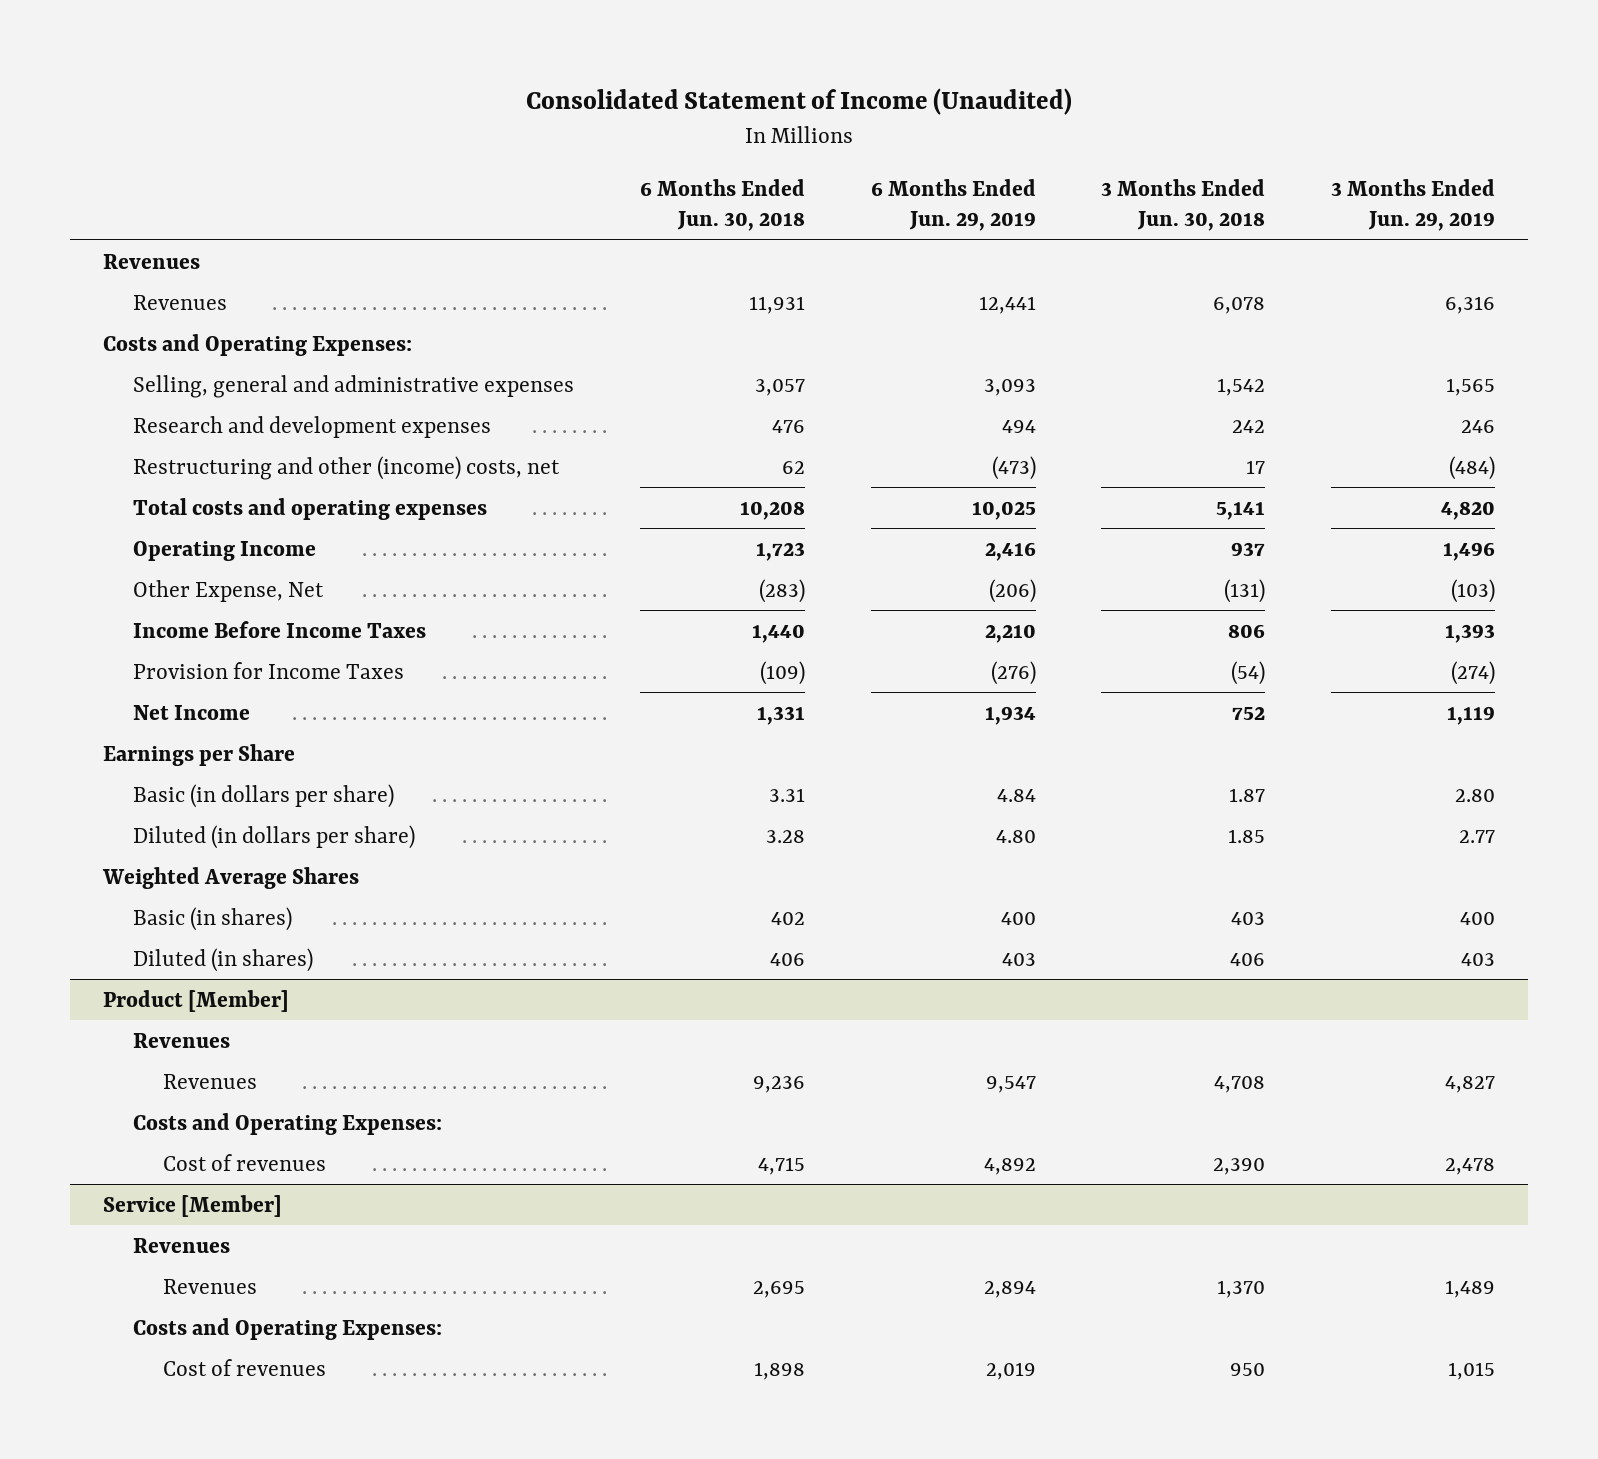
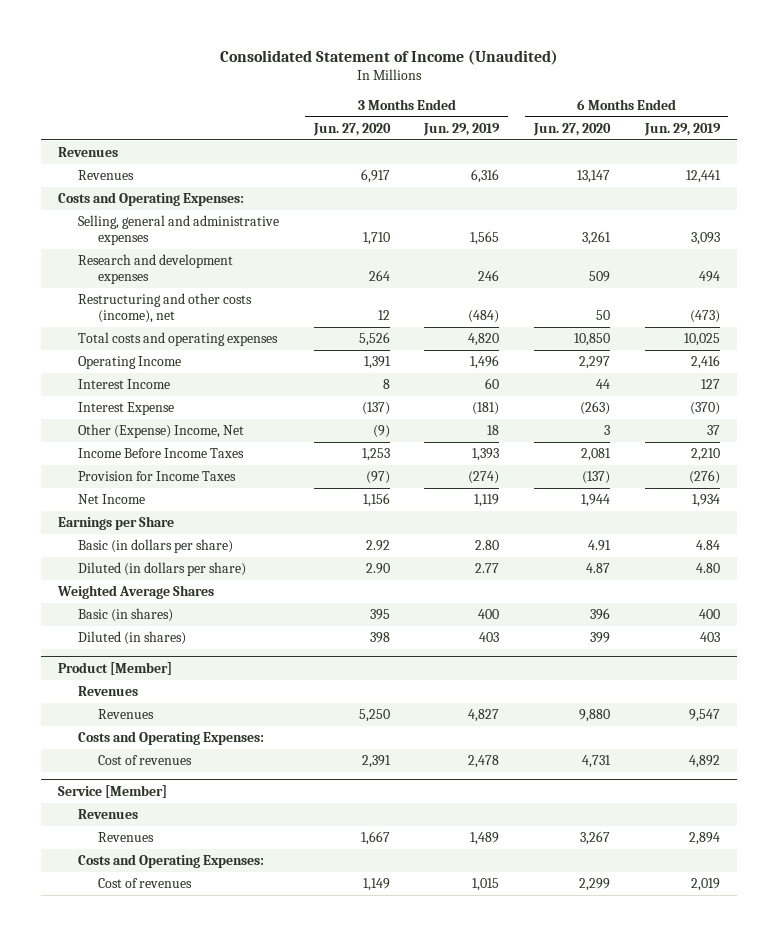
- | 6 Months Ended Jun. 30, 2018 | 6 Months Ended Jun. 29, 2019 | 3 Months Ended Jun. 30, 2018 | 3 Months Ended Jun. 29, 2019
+ | 3 Months Ended Jun. 27, 2020 | 3 Months Ended Jun. 29, 2019 | 6 Months Ended Jun. 27, 2020 | 6 Months Ended Jun. 29, 2019
- Restructuring and other (income) costs, net | 62 | (473) | 17 | (484)
+ Restructuring and other costs (income), net | 12 | (484) | 50 | (473)
- Other Expense, Net | (283) | (206) | (131) | (103)
+ Interest Income | 8 | 60 | 44 | 127
+ Interest Expense | (137) | (181) | (263) | (370)
+ Other (Expense) Income, Net | (9) | 18 | 3 | 37

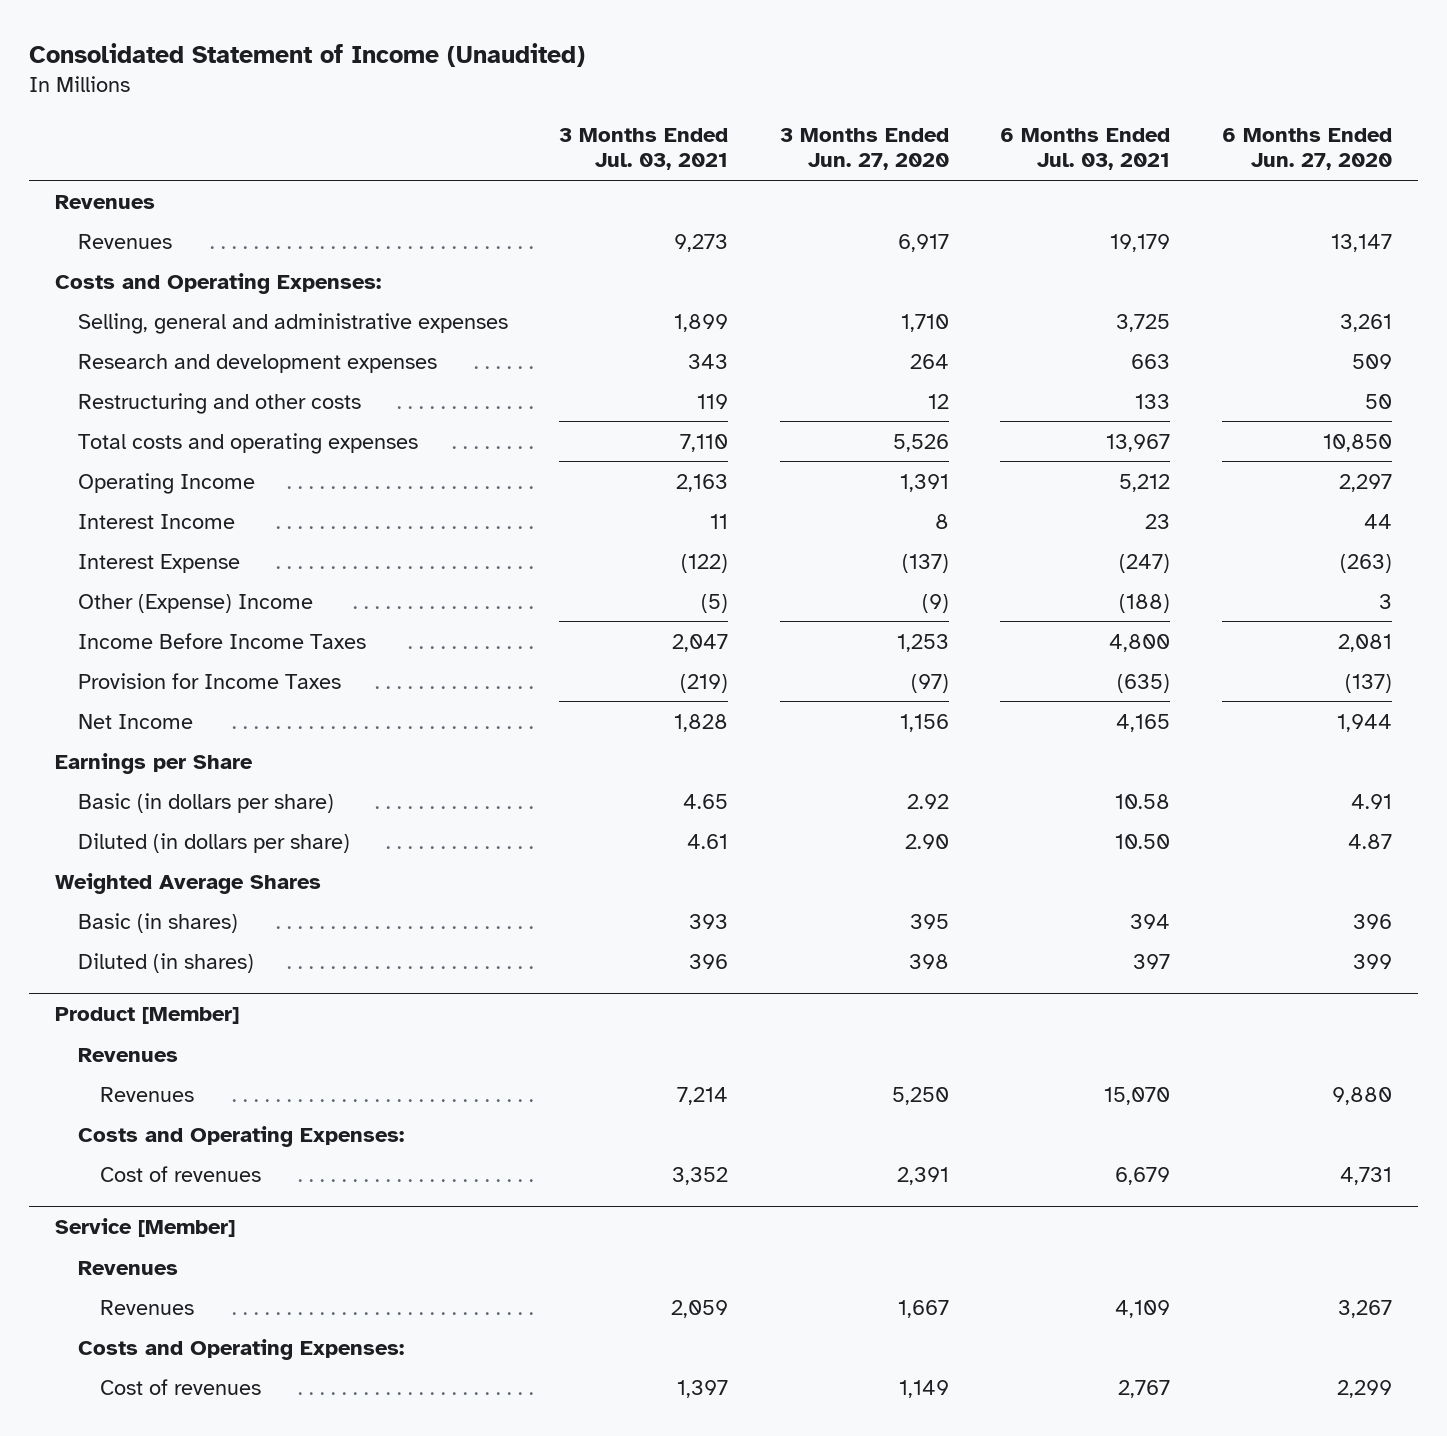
- | 3 Months Ended Jun. 27, 2020 | 3 Months Ended Jun. 29, 2019 | 6 Months Ended Jun. 27, 2020 | 6 Months Ended Jun. 29, 2019
+ | 3 Months Ended Jul. 03, 2021 | 3 Months Ended Jun. 27, 2020 | 6 Months Ended Jul. 03, 2021 | 6 Months Ended Jun. 27, 2020
- Restructuring and other costs (income), net | 12 | (484) | 50 | (473)
+ Restructuring and other costs | 119 | 12 | 133 | 50
- Other (Expense) Income, Net | (9) | 18 | 3 | 37
+ Other (Expense) Income | (5) | (9) | (188) | 3

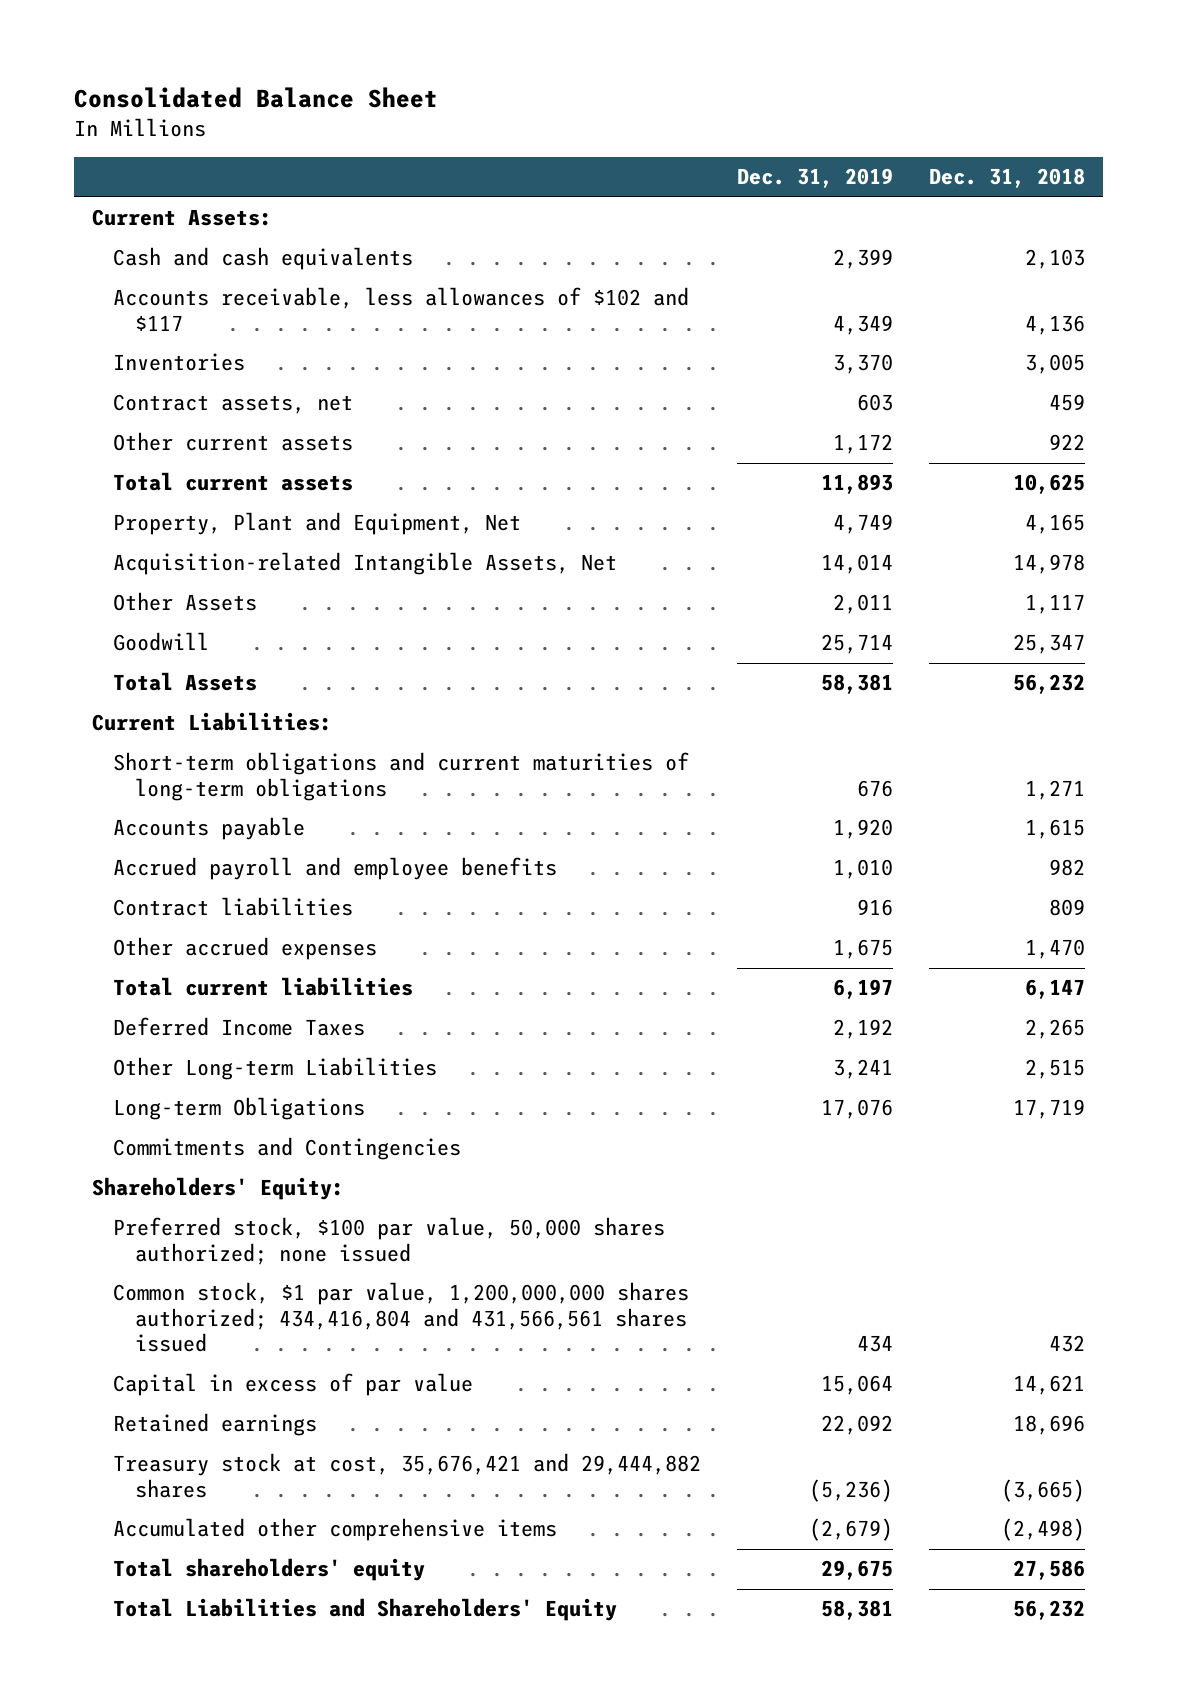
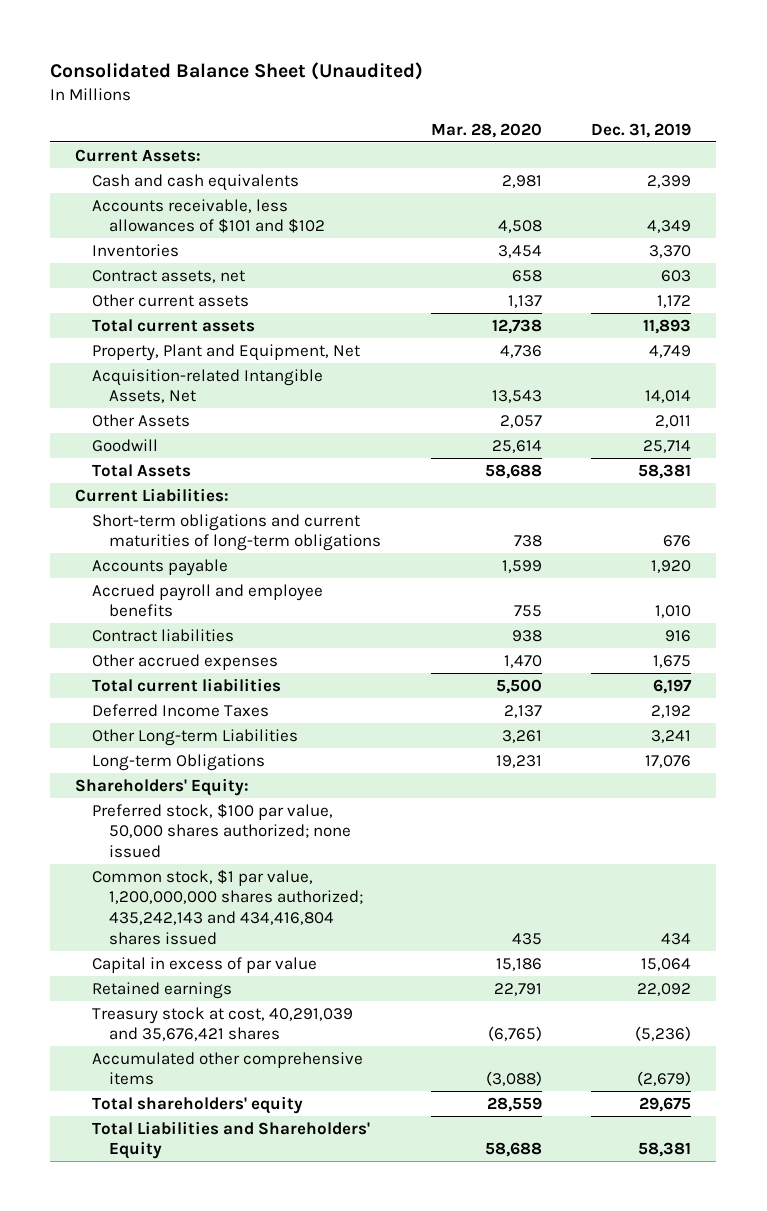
- Consolidated Balance Sheet
+ Consolidated Balance Sheet (Unaudited)
- | Dec. 31, 2019 | Dec. 31, 2018
+ | Mar. 28, 2020 | Dec. 31, 2019
- Accounts receivable, less allowances of $102 and $117 | 4,349 | 4,136
+ Accounts receivable, less allowances of $101 and $102 | 4,508 | 4,349
- Commitments and Contingencies
- Common stock, $1 par value, 1,200,000,000 shares authorized; 434,416,804 and 431,566,561 shares issued | 434 | 432
+ Common stock, $1 par value, 1,200,000,000 shares authorized; 435,242,143 and 434,416,804 shares issued | 435 | 434
- Treasury stock at cost, 35,676,421 and 29,444,882 shares | (5,236) | (3,665)
+ Treasury stock at cost, 40,291,039 and 35,676,421 shares | (6,765) | (5,236)

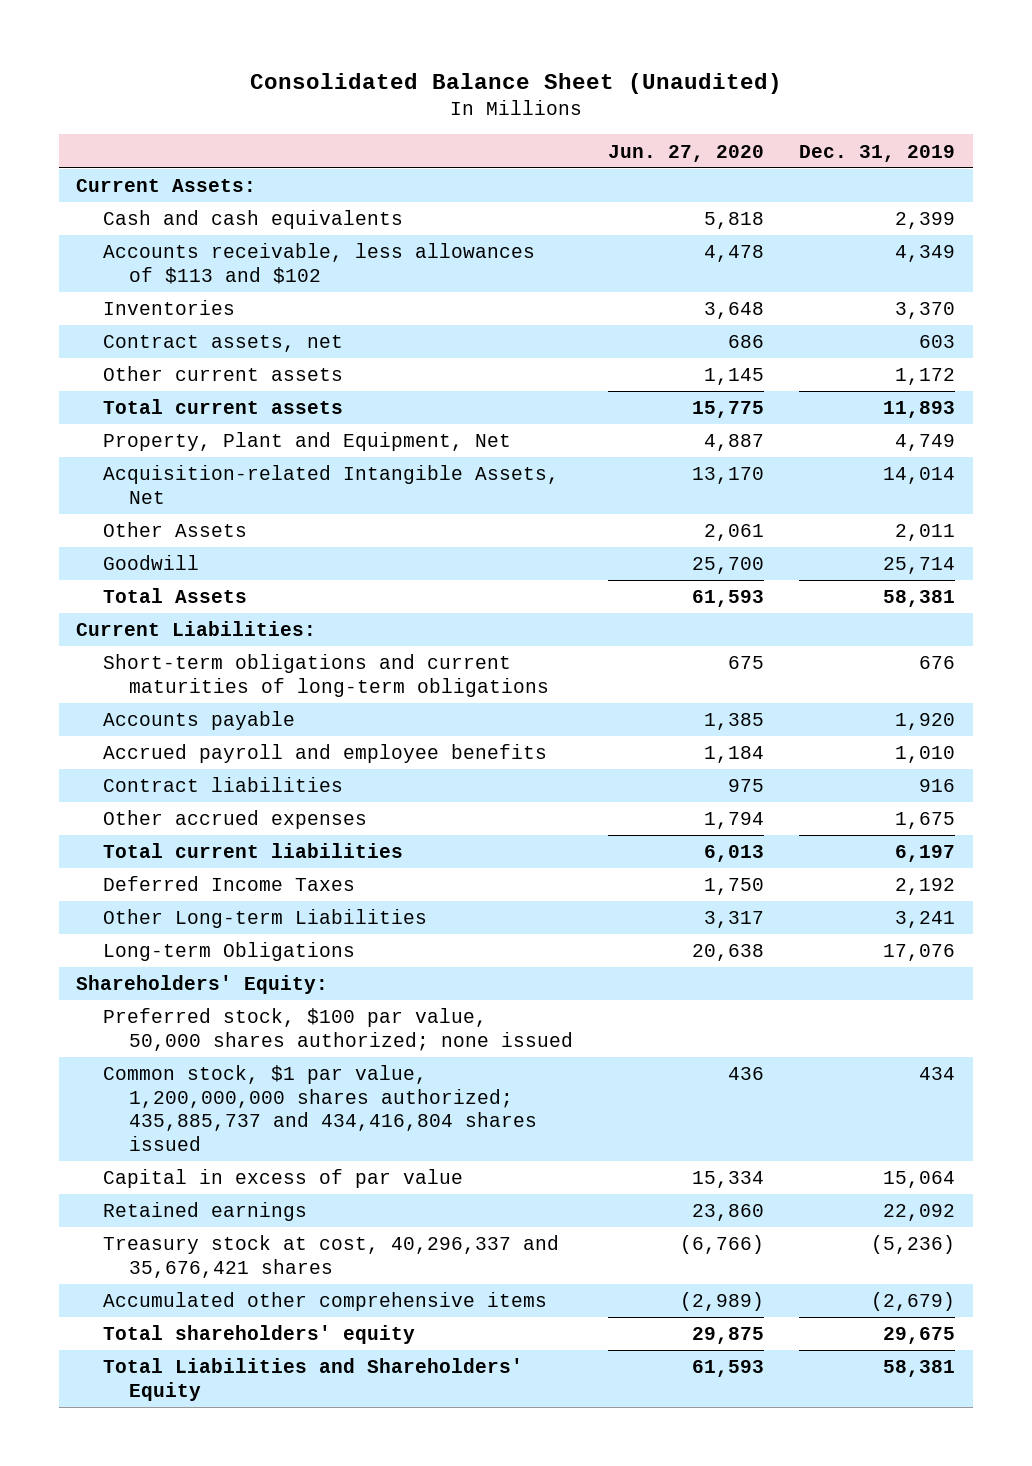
- | Mar. 28, 2020 | Dec. 31, 2019
+ | Jun. 27, 2020 | Dec. 31, 2019
- Accounts receivable, less allowances of $101 and $102 | 4,508 | 4,349
+ Accounts receivable, less allowances of $113 and $102 | 4,478 | 4,349
- Common stock, $1 par value, 1,200,000,000 shares authorized; 435,242,143 and 434,416,804 shares issued | 435 | 434
+ Common stock, $1 par value, 1,200,000,000 shares authorized; 435,885,737 and 434,416,804 shares issued | 436 | 434
- Treasury stock at cost, 40,291,039 and 35,676,421 shares | (6,765) | (5,236)
+ Treasury stock at cost, 40,296,337 and 35,676,421 shares | (6,766) | (5,236)

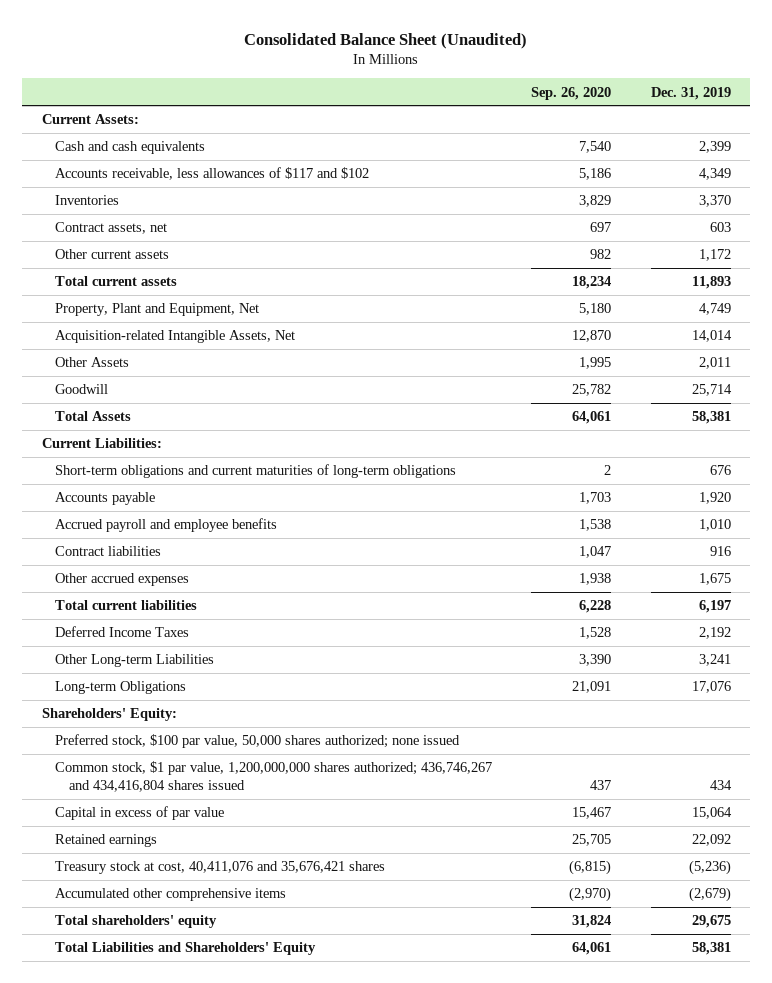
- | Jun. 27, 2020 | Dec. 31, 2019
+ | Sep. 26, 2020 | Dec. 31, 2019
- Accounts receivable, less allowances of $113 and $102 | 4,478 | 4,349
+ Accounts receivable, less allowances of $117 and $102 | 5,186 | 4,349
- Common stock, $1 par value, 1,200,000,000 shares authorized; 435,885,737 and 434,416,804 shares issued | 436 | 434
+ Common stock, $1 par value, 1,200,000,000 shares authorized; 436,746,267 and 434,416,804 shares issued | 437 | 434
- Treasury stock at cost, 40,296,337 and 35,676,421 shares | (6,766) | (5,236)
+ Treasury stock at cost, 40,411,076 and 35,676,421 shares | (6,815) | (5,236)

